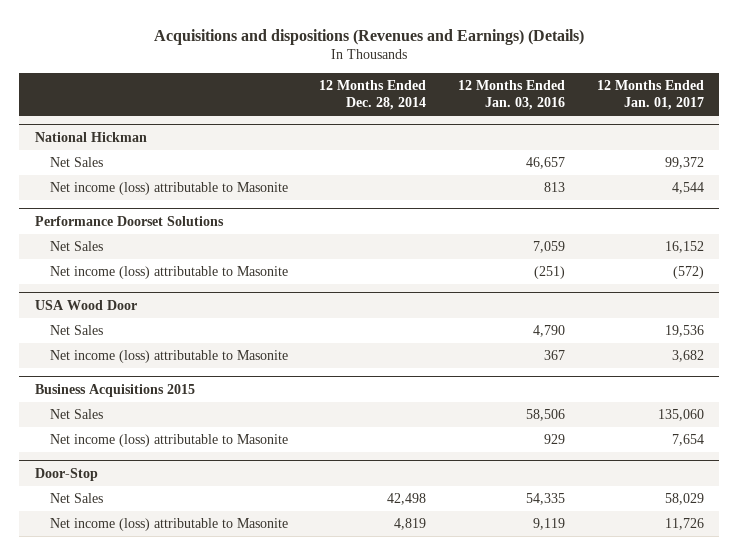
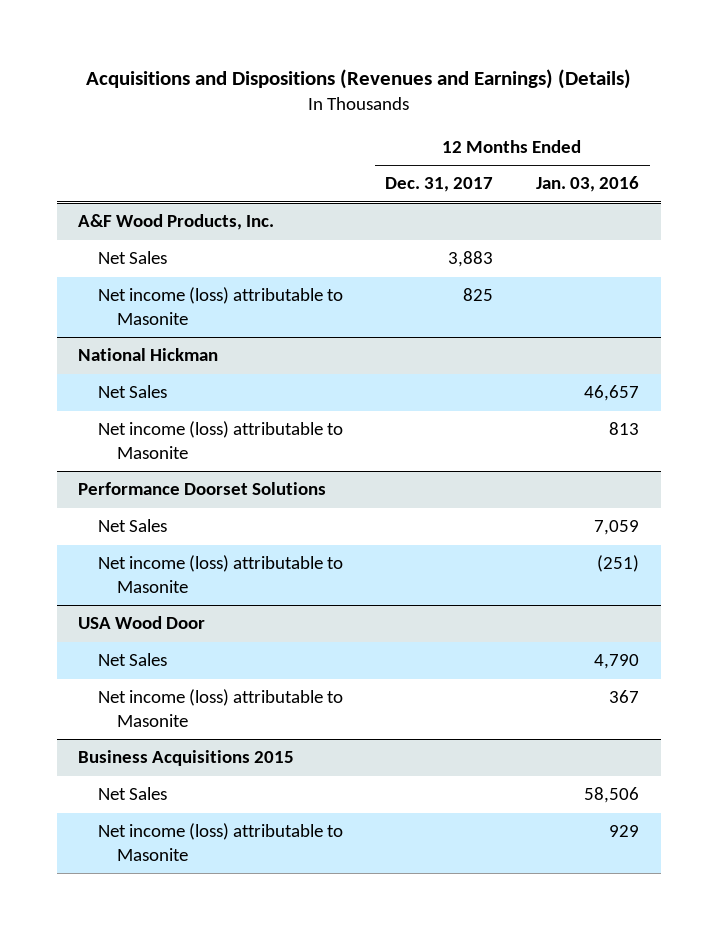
- Acquisitions and dispositions (Revenues and Earnings) (Details)
+ Acquisitions and Dispositions (Revenues and Earnings) (Details)
- | 12 Months Ended Dec. 28, 2014 | 12 Months Ended Jan. 03, 2016 | 12 Months Ended Jan. 01, 2017
+ | 12 Months Ended Dec. 31, 2017 | 12 Months Ended Jan. 03, 2016
+ A&F Wood Products, Inc.
+ Net Sales | 3,883 |
+ Net income (loss) attributable to Masonite | 825 |
- Door-Stop
- Net Sales | 42,498 | 54,335 | 58,029
- Net income (loss) attributable to Masonite | 4,819 | 9,119 | 11,726

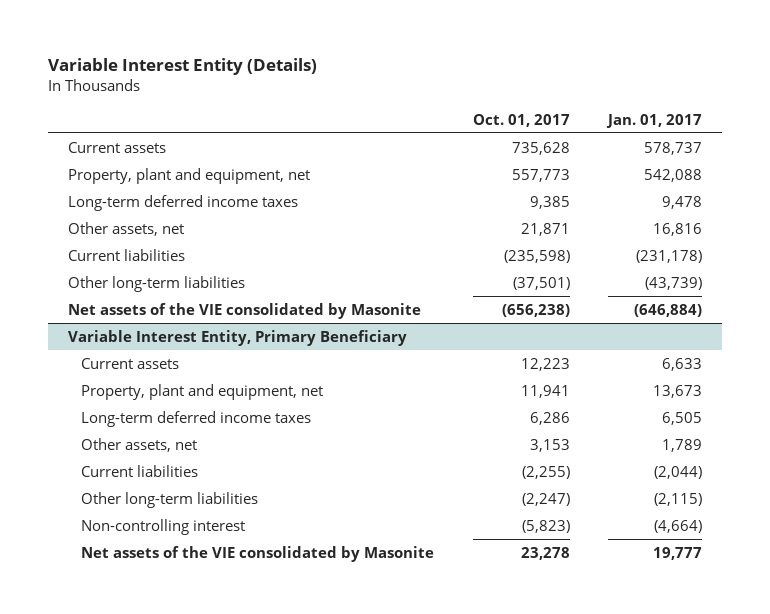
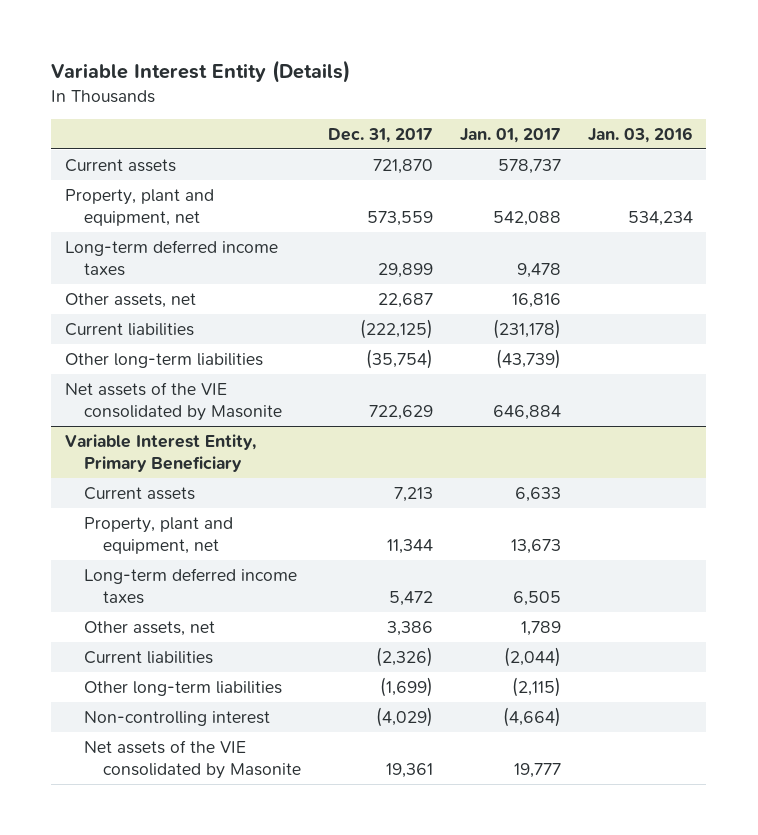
- | Oct. 01, 2017 | Jan. 01, 2017
+ | Dec. 31, 2017 | Jan. 01, 2017 | Jan. 03, 2016
- Net assets of the VIE consolidated by Masonite | (656,238) | (646,884)
+ Net assets of the VIE consolidated by Masonite | 722,629 | 646,884 |

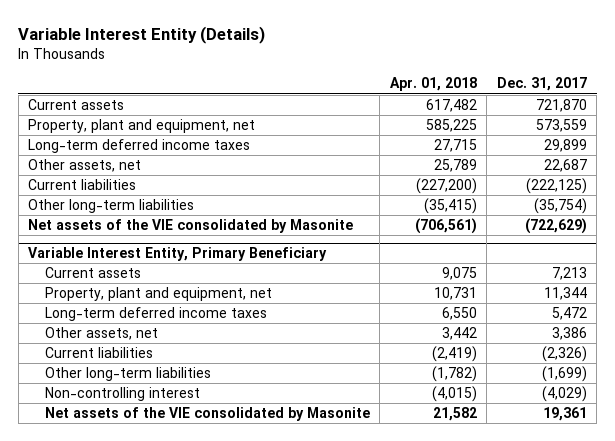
- | Dec. 31, 2017 | Jan. 01, 2017 | Jan. 03, 2016
+ | Apr. 01, 2018 | Dec. 31, 2017
- Net assets of the VIE consolidated by Masonite | 722,629 | 646,884 |
+ Net assets of the VIE consolidated by Masonite | (706,561) | (722,629)

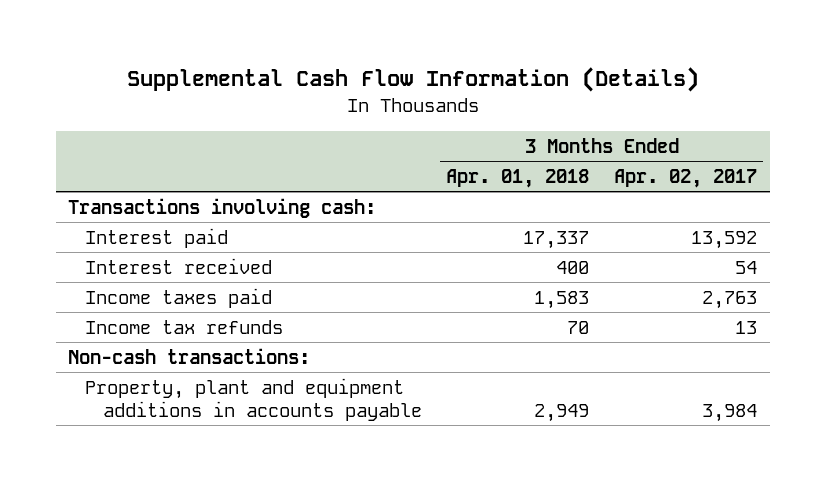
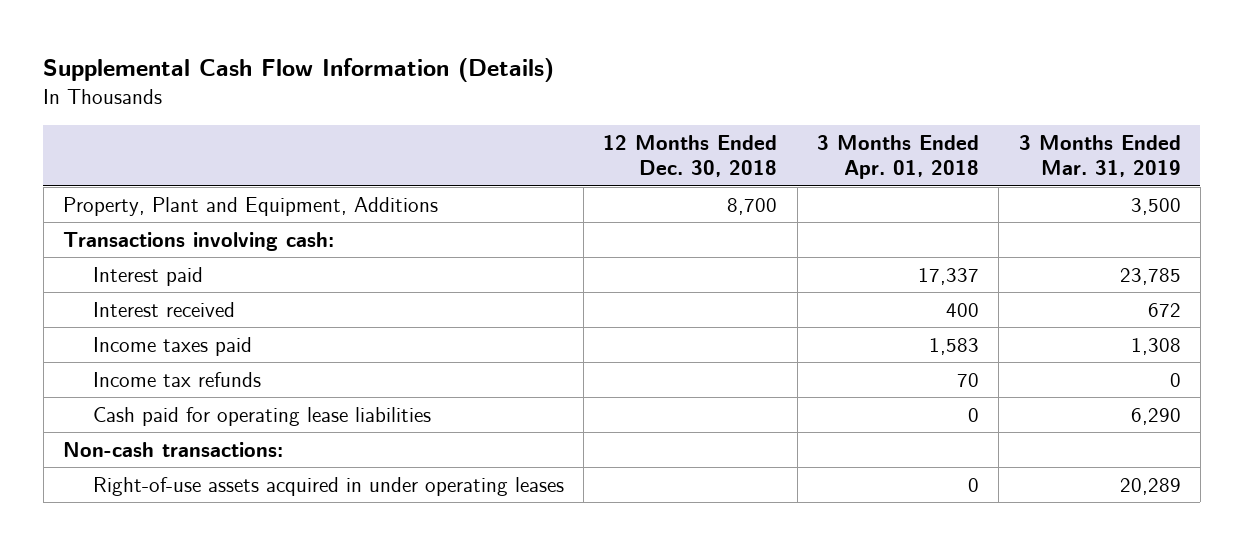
- | 3 Months Ended Apr. 01, 2018 | 3 Months Ended Apr. 02, 2017
+ | 12 Months Ended Dec. 30, 2018 | 3 Months Ended Apr. 01, 2018 | 3 Months Ended Mar. 31, 2019
+ Property, Plant and Equipment, Additions | 8,700 | | 3,500
+ Cash paid for operating lease liabilities | | 0 | 6,290
- Property, plant and equipment additions in accounts payable | 2,949 | 3,984
+ Right-of-use assets acquired in under operating leases | | 0 | 20,289

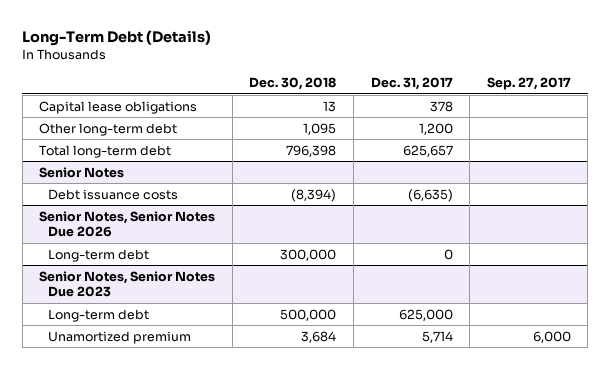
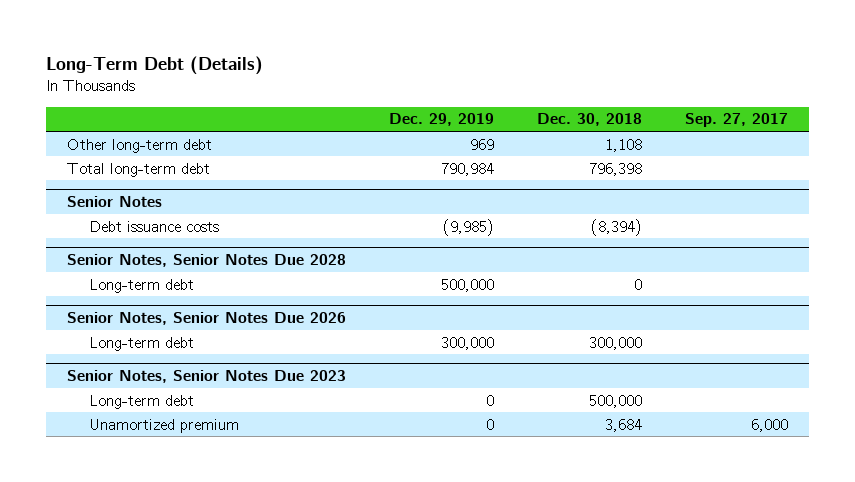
- | Dec. 30, 2018 | Dec. 31, 2017 | Sep. 27, 2017
+ | Dec. 29, 2019 | Dec. 30, 2018 | Sep. 27, 2017
- Capital lease obligations | 13 | 378 |
- Other long-term debt | 1,095 | 1,200 |
+ Other long-term debt | 969 | 1,108 |
+ Senior Notes, Senior Notes Due 2028
+ Long-term debt | 500,000 | 0 |

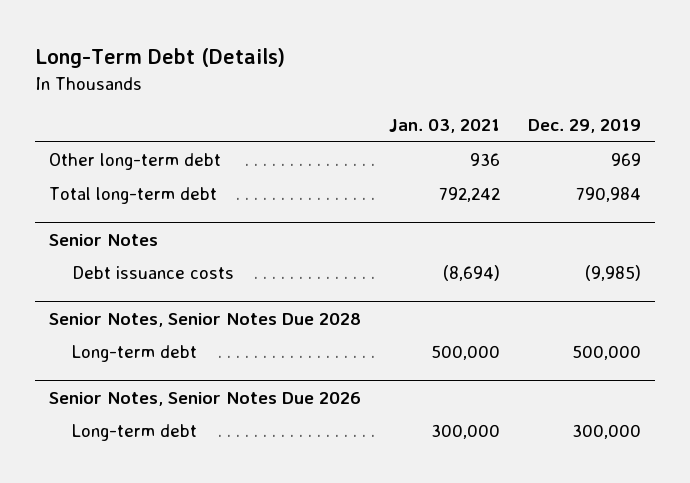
- | Dec. 29, 2019 | Dec. 30, 2018 | Sep. 27, 2017
+ | Jan. 03, 2021 | Dec. 29, 2019
- Senior Notes, Senior Notes Due 2023
- Long-term debt | 0 | 500,000 |
- Unamortized premium | 0 | 3,684 | 6,000

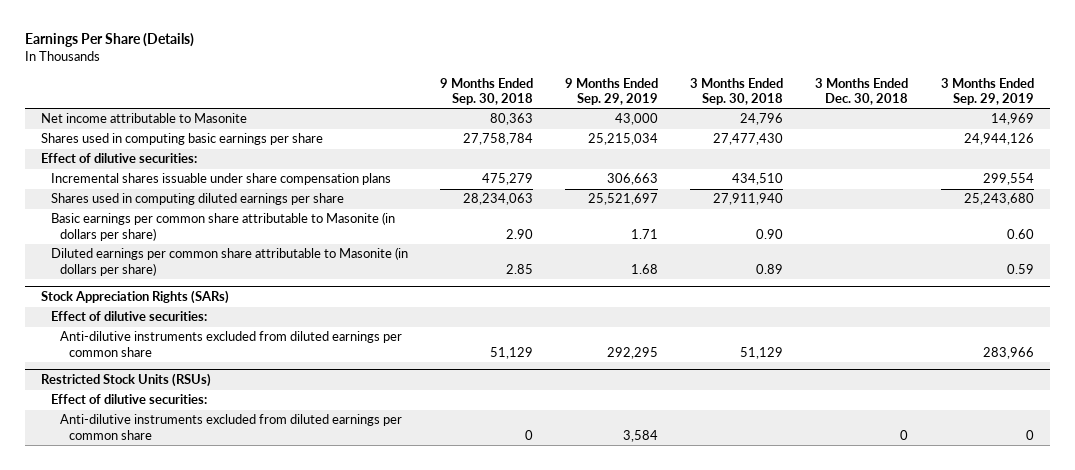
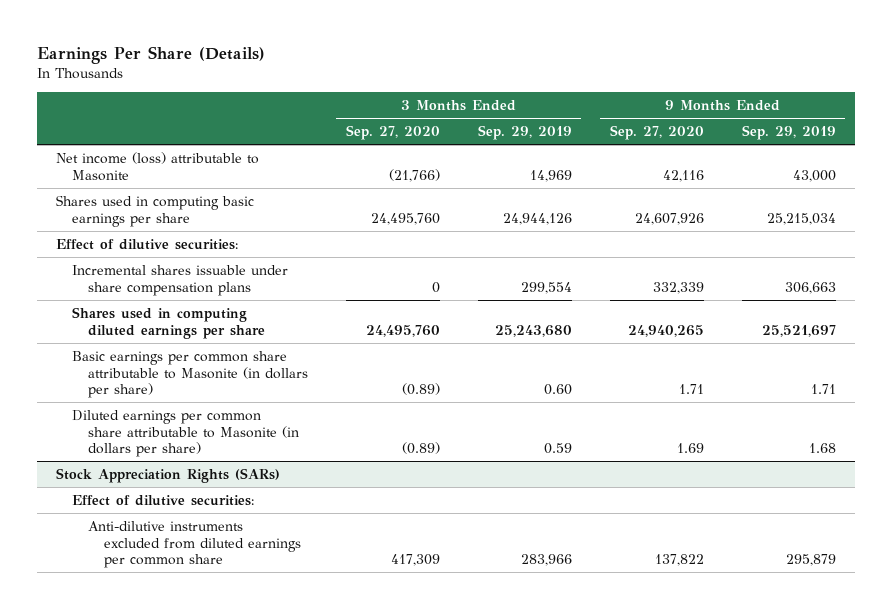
- | 9 Months Ended Sep. 30, 2018 | 9 Months Ended Sep. 29, 2019 | 3 Months Ended Sep. 30, 2018 | 3 Months Ended Dec. 30, 2018 | 3 Months Ended Sep. 29, 2019
+ | 3 Months Ended Sep. 27, 2020 | 3 Months Ended Sep. 29, 2019 | 9 Months Ended Sep. 27, 2020 | 9 Months Ended Sep. 29, 2019
- Net income attributable to Masonite | 80,363 | 43,000 | 24,796 | | 14,969
+ Net income (loss) attributable to Masonite | (21,766) | 14,969 | 42,116 | 43,000
@ Stock Appreciation Rights (SARs)
- Anti-dilutive instruments excluded from diluted earnings per common share | 51,129 | 292,295 | 51,129 | | 283,966
- Restricted Stock Units (RSUs)
- Effect of dilutive securities:
- Anti-dilutive instruments excluded from diluted earnings per common share | 0 | 3,584 | | 0 | 0
@ Stock Appreciation Rights (SARs)
+ Anti-dilutive instruments excluded from diluted earnings per common share | 417,309 | 283,966 | 137,822 | 295,879

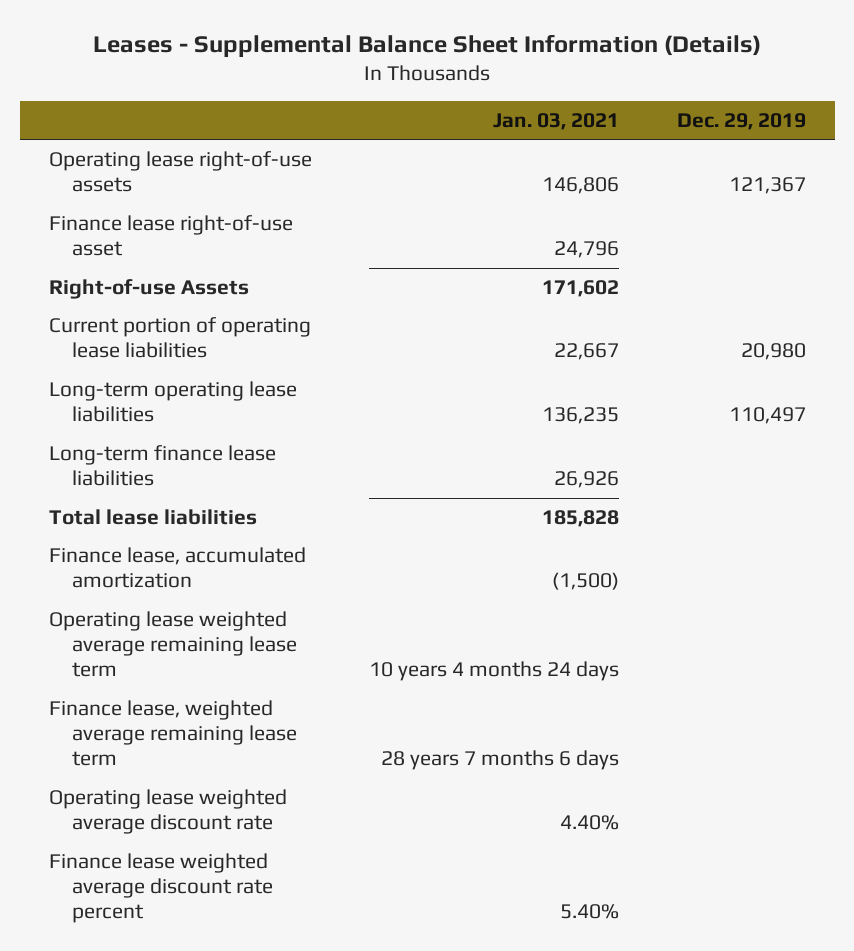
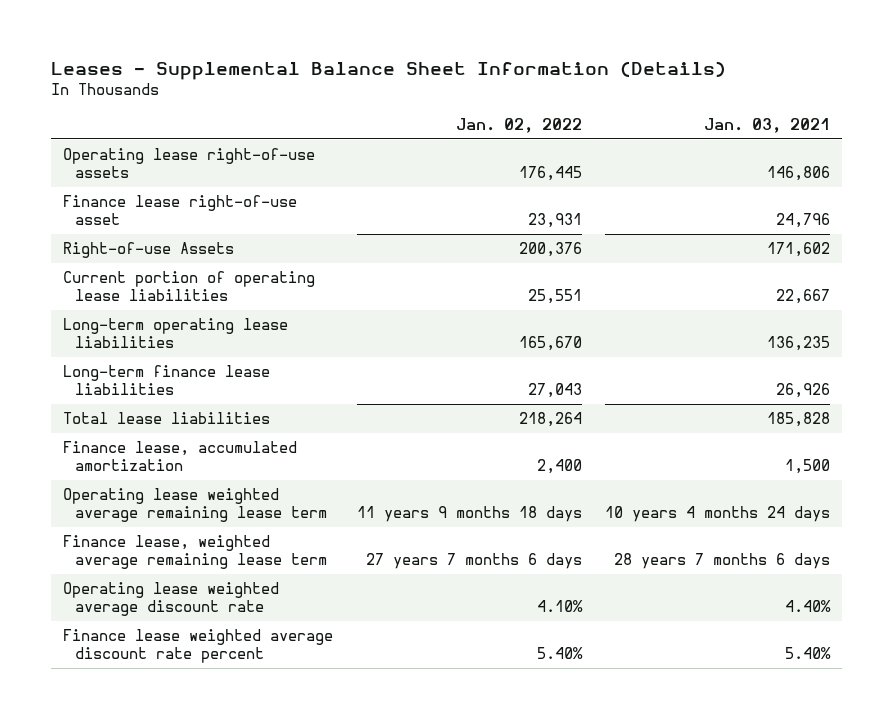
- | Jan. 03, 2021 | Dec. 29, 2019
+ | Jan. 02, 2022 | Jan. 03, 2021
- Finance lease, accumulated amortization | (1,500) |
+ Finance lease, accumulated amortization | 2,400 | 1,500

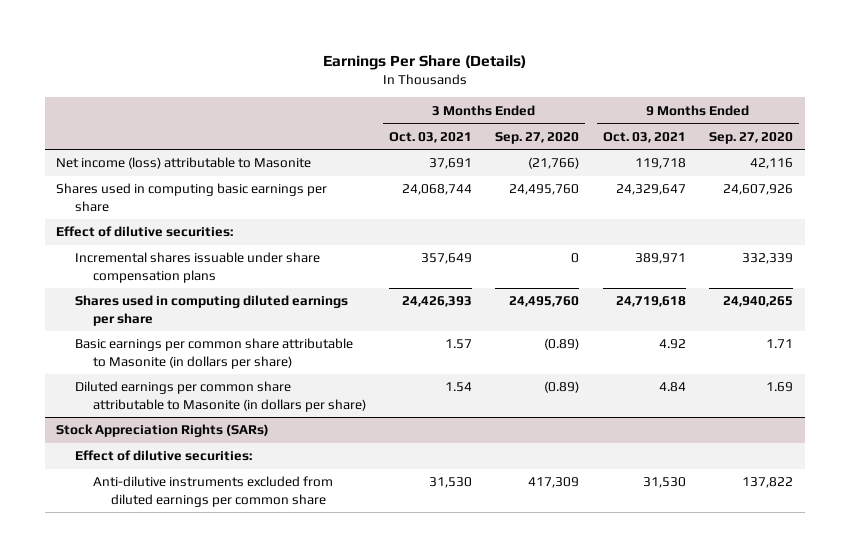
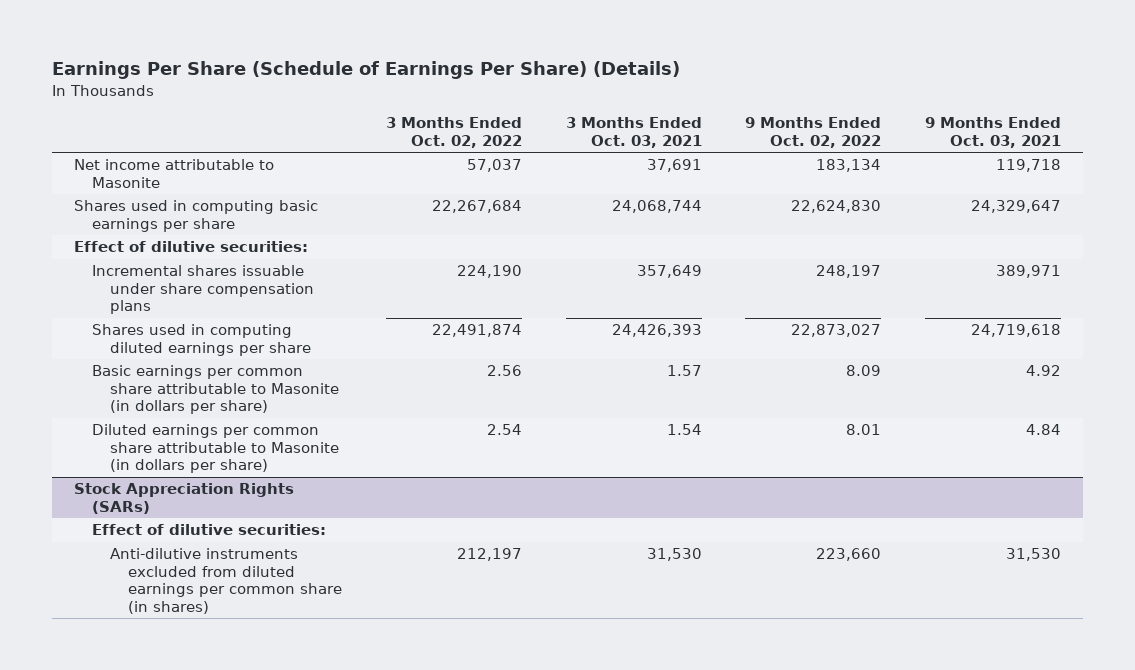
- Earnings Per Share (Details)
+ Earnings Per Share (Schedule of Earnings Per Share) (Details)
- | 3 Months Ended Oct. 03, 2021 | 3 Months Ended Sep. 27, 2020 | 9 Months Ended Oct. 03, 2021 | 9 Months Ended Sep. 27, 2020
+ | 3 Months Ended Oct. 02, 2022 | 3 Months Ended Oct. 03, 2021 | 9 Months Ended Oct. 02, 2022 | 9 Months Ended Oct. 03, 2021
- Net income (loss) attributable to Masonite | 37,691 | (21,766) | 119,718 | 42,116
+ Net income attributable to Masonite | 57,037 | 37,691 | 183,134 | 119,718
@ Stock Appreciation Rights (SARs)
- Anti-dilutive instruments excluded from diluted earnings per common share | 31,530 | 417,309 | 31,530 | 137,822
+ Anti-dilutive instruments excluded from diluted earnings per common share (in shares) | 212,197 | 31,530 | 223,660 | 31,530

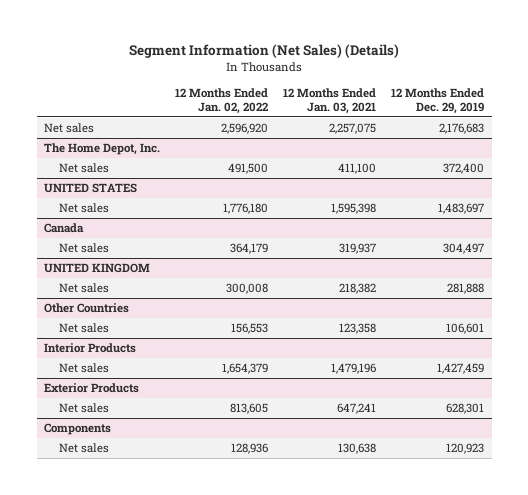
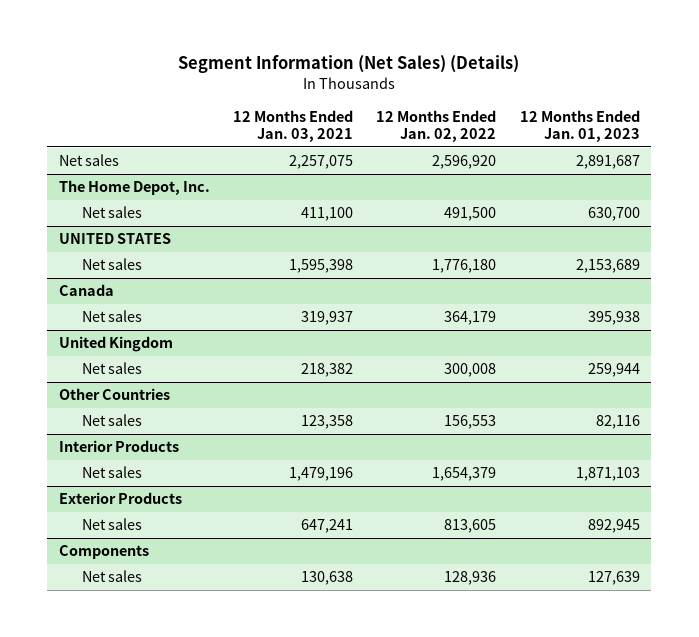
- | 12 Months Ended Jan. 02, 2022 | 12 Months Ended Jan. 03, 2021 | 12 Months Ended Dec. 29, 2019
+ | 12 Months Ended Jan. 03, 2021 | 12 Months Ended Jan. 02, 2022 | 12 Months Ended Jan. 01, 2023
- UNITED KINGDOM
+ United Kingdom

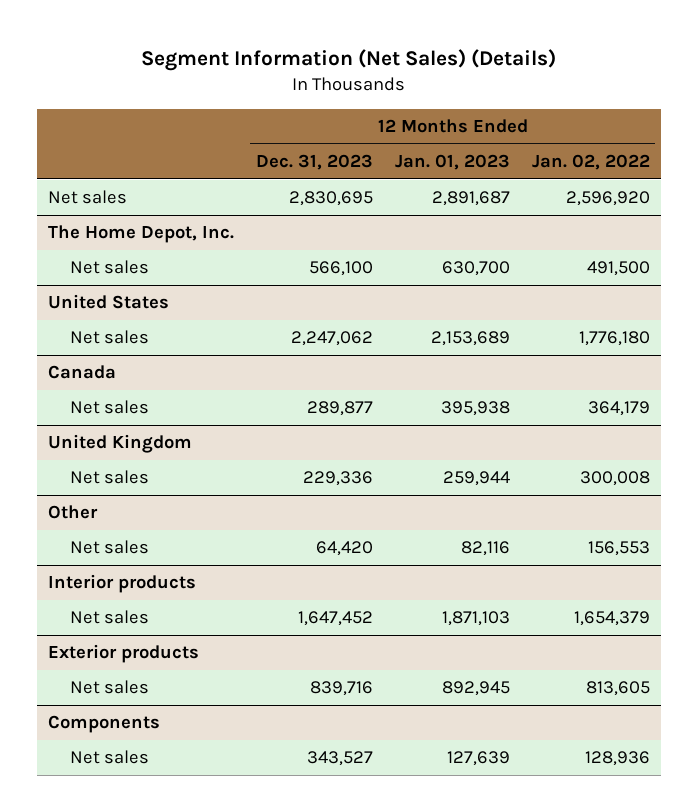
- | 12 Months Ended Jan. 03, 2021 | 12 Months Ended Jan. 02, 2022 | 12 Months Ended Jan. 01, 2023
+ | 12 Months Ended Dec. 31, 2023 | 12 Months Ended Jan. 01, 2023 | 12 Months Ended Jan. 02, 2022
- UNITED STATES
+ United States
- Other Countries
+ Other
- Interior Products
+ Interior products
- Exterior Products
+ Exterior products

